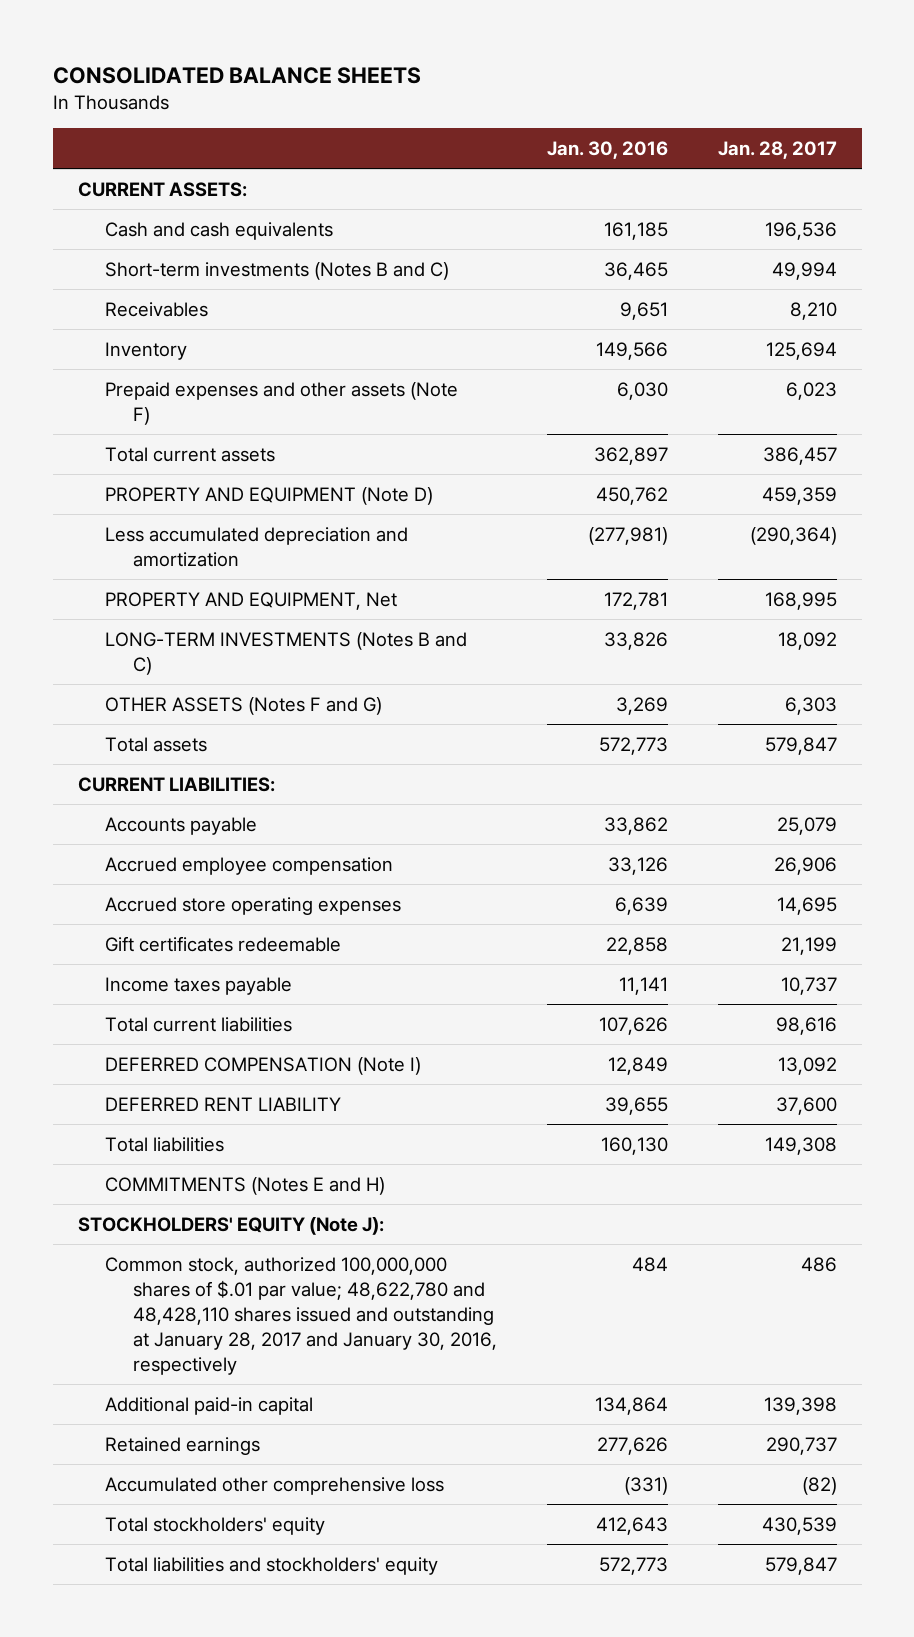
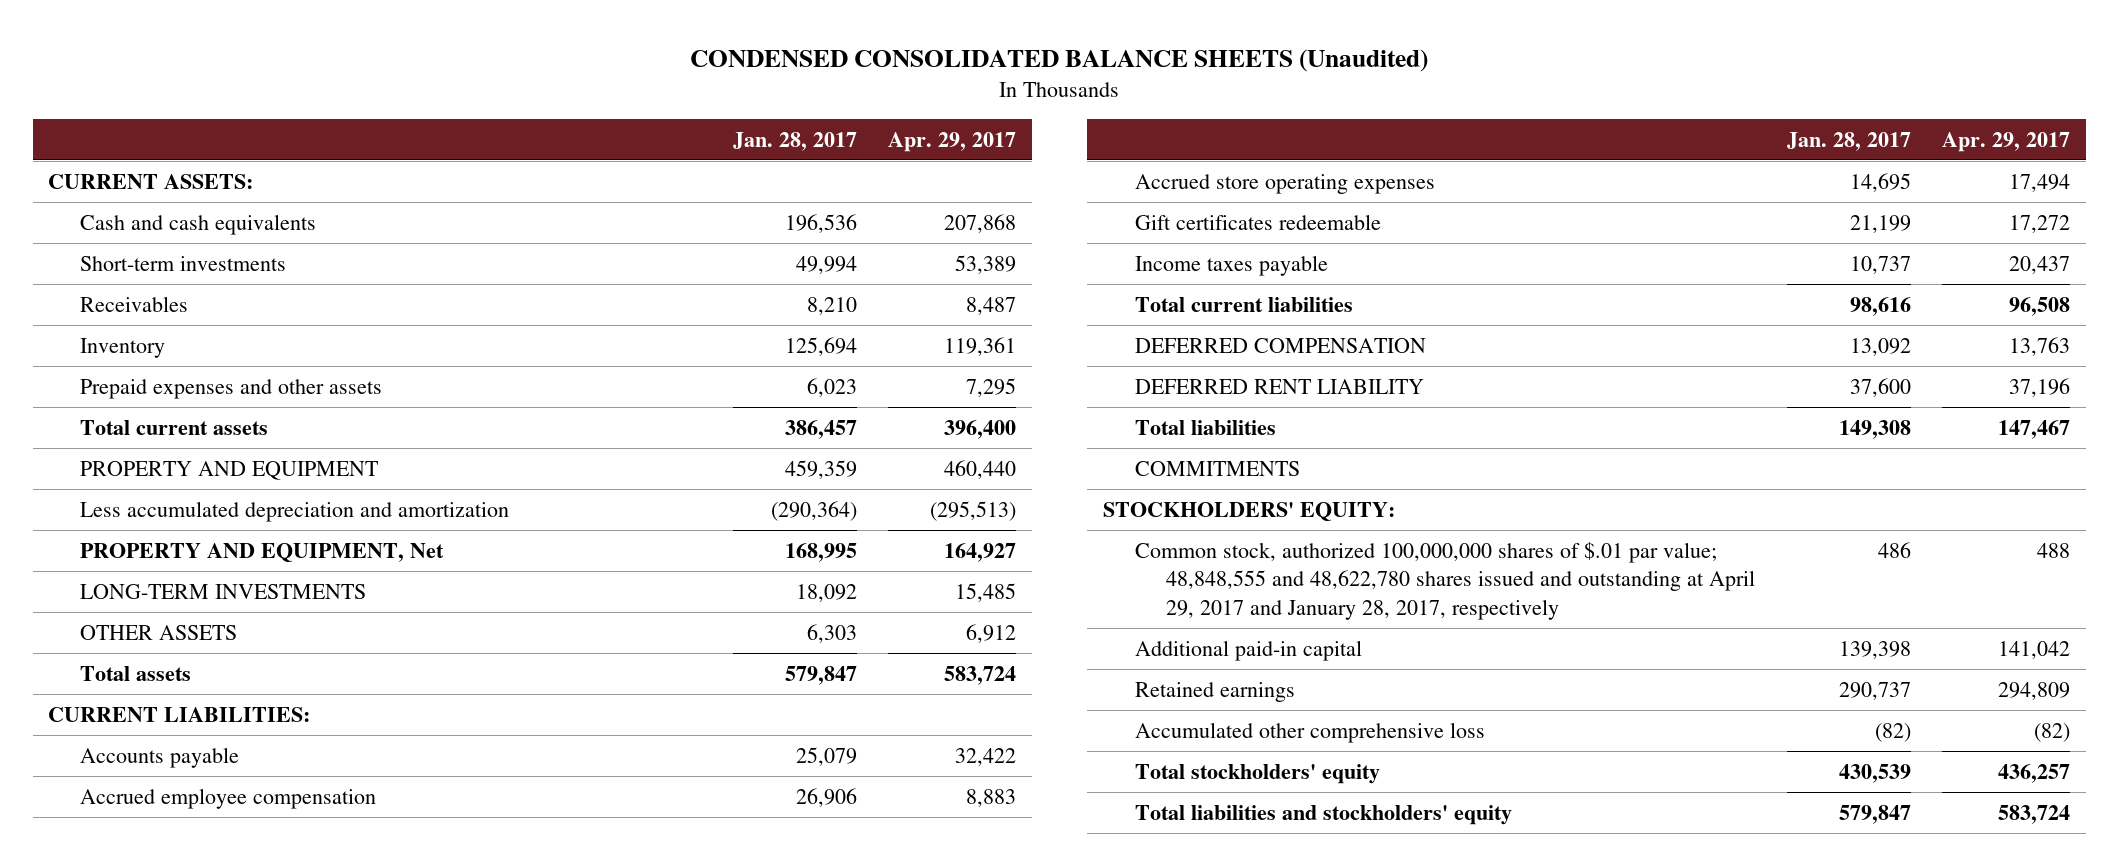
- CONSOLIDATED BALANCE SHEETS
+ CONDENSED CONSOLIDATED BALANCE SHEETS (Unaudited)
- | Jan. 30, 2016 | Jan. 28, 2017
+ | Jan. 28, 2017 | Apr. 29, 2017
- Short-term investments (Notes B and C) | 36,465 | 49,994
+ Short-term investments | 49,994 | 53,389
- Prepaid expenses and other assets (Note F) | 6,030 | 6,023
+ Prepaid expenses and other assets | 6,023 | 7,295
- PROPERTY AND EQUIPMENT (Note D) | 450,762 | 459,359
+ PROPERTY AND EQUIPMENT | 459,359 | 460,440
- LONG-TERM INVESTMENTS (Notes B and C) | 33,826 | 18,092
- OTHER ASSETS (Notes F and G) | 3,269 | 6,303
+ LONG-TERM INVESTMENTS | 18,092 | 15,485
+ OTHER ASSETS | 6,303 | 6,912
- DEFERRED COMPENSATION (Note I) | 12,849 | 13,092
+ DEFERRED COMPENSATION | 13,092 | 13,763
- COMMITMENTS (Notes E and H)
- STOCKHOLDERS' EQUITY (Note J):
- Common stock, authorized 100,000,000 shares of $.01 par value; 48,622,780 and 48,428,110 shares issued and outstanding at January 28, 2017 and January 30, 2016, respectively | 484 | 486
+ COMMITMENTS
+ STOCKHOLDERS' EQUITY:
+ Common stock, authorized 100,000,000 shares of $.01 par value; 48,848,555 and 48,622,780 shares issued and outstanding at April 29, 2017 and January 28, 2017, respectively | 486 | 488

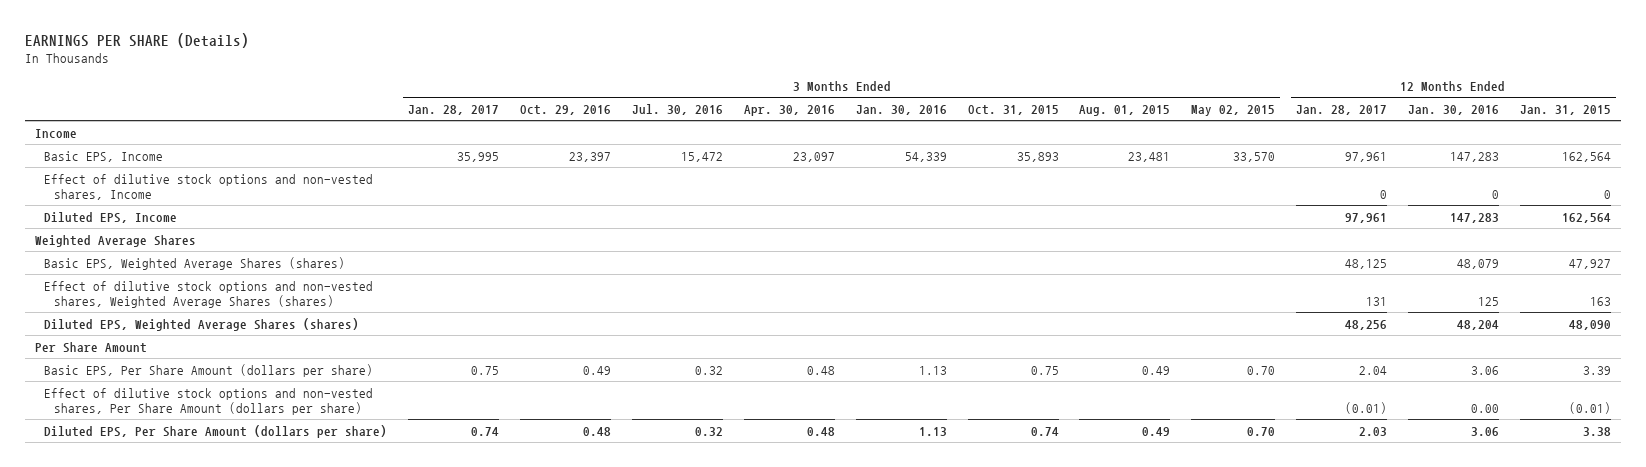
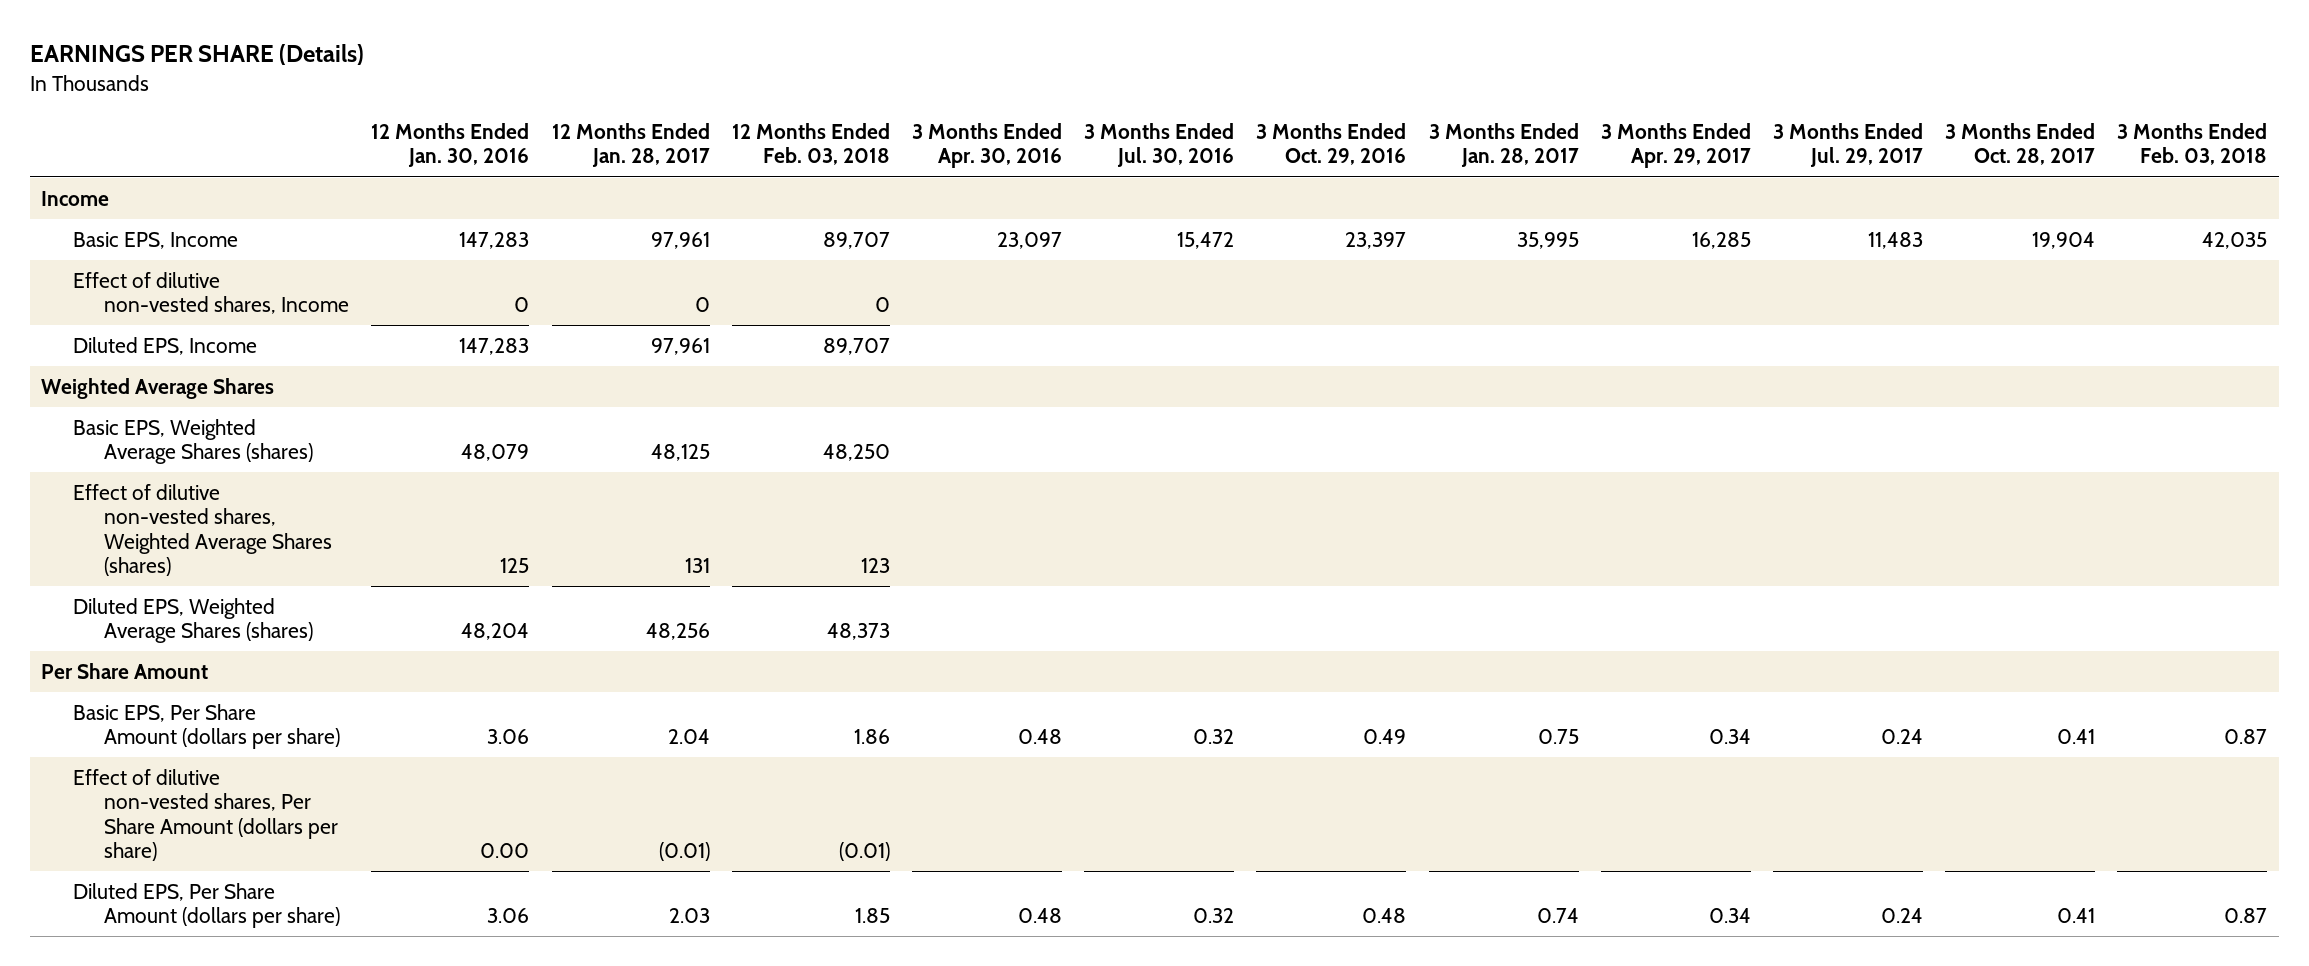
- | 3 Months Ended Jan. 28, 2017 | 3 Months Ended Oct. 29, 2016 | 3 Months Ended Jul. 30, 2016 | 3 Months Ended Apr. 30, 2016 | 3 Months Ended Jan. 30, 2016 | 3 Months Ended Oct. 31, 2015 | 3 Months Ended Aug. 01, 2015 | 3 Months Ended May 02, 2015 | 12 Months Ended Jan. 28, 2017 | 12 Months Ended Jan. 30, 2016 | 12 Months Ended Jan. 31, 2015
+ | 12 Months Ended Jan. 30, 2016 | 12 Months Ended Jan. 28, 2017 | 12 Months Ended Feb. 03, 2018 | 3 Months Ended Apr. 30, 2016 | 3 Months Ended Jul. 30, 2016 | 3 Months Ended Oct. 29, 2016 | 3 Months Ended Jan. 28, 2017 | 3 Months Ended Apr. 29, 2017 | 3 Months Ended Jul. 29, 2017 | 3 Months Ended Oct. 28, 2017 | 3 Months Ended Feb. 03, 2018
- Effect of dilutive stock options and non-vested shares, Income | | | | | | | | | 0 | 0 | 0
+ Effect of dilutive non-vested shares, Income | 0 | 0 | 0 | | | | | | | |
- Effect of dilutive stock options and non-vested shares, Weighted Average Shares (shares) | | | | | | | | | 131 | 125 | 163
+ Effect of dilutive non-vested shares, Weighted Average Shares (shares) | 125 | 131 | 123 | | | | | | | |
- Effect of dilutive stock options and non-vested shares, Per Share Amount (dollars per share) | | | | | | | | | (0.01) | 0.00 | (0.01)
+ Effect of dilutive non-vested shares, Per Share Amount (dollars per share) | 0.00 | (0.01) | (0.01) | | | | | | | |

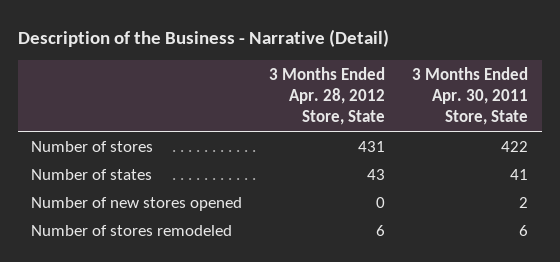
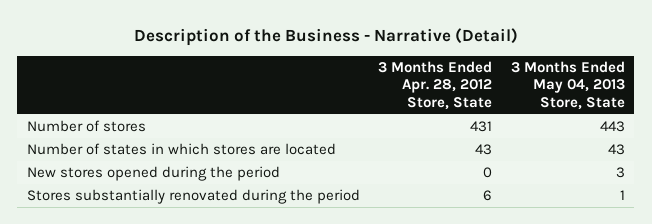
- | 3 Months Ended Apr. 28, 2012 Store, State | 3 Months Ended Apr. 30, 2011 Store, State
+ | 3 Months Ended Apr. 28, 2012 Store, State | 3 Months Ended May 04, 2013 Store, State
- Number of states | 43 | 41
- Number of new stores opened | 0 | 2
- Number of stores remodeled | 6 | 6
+ Number of states in which stores are located | 43 | 43
+ New stores opened during the period | 0 | 3
+ Stores substantially renovated during the period | 6 | 1

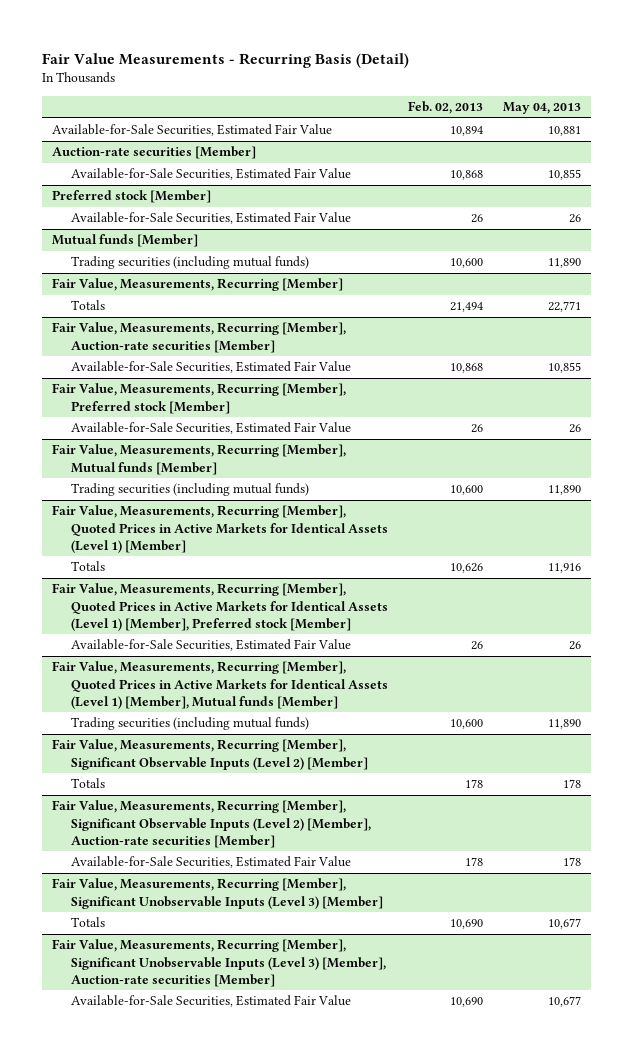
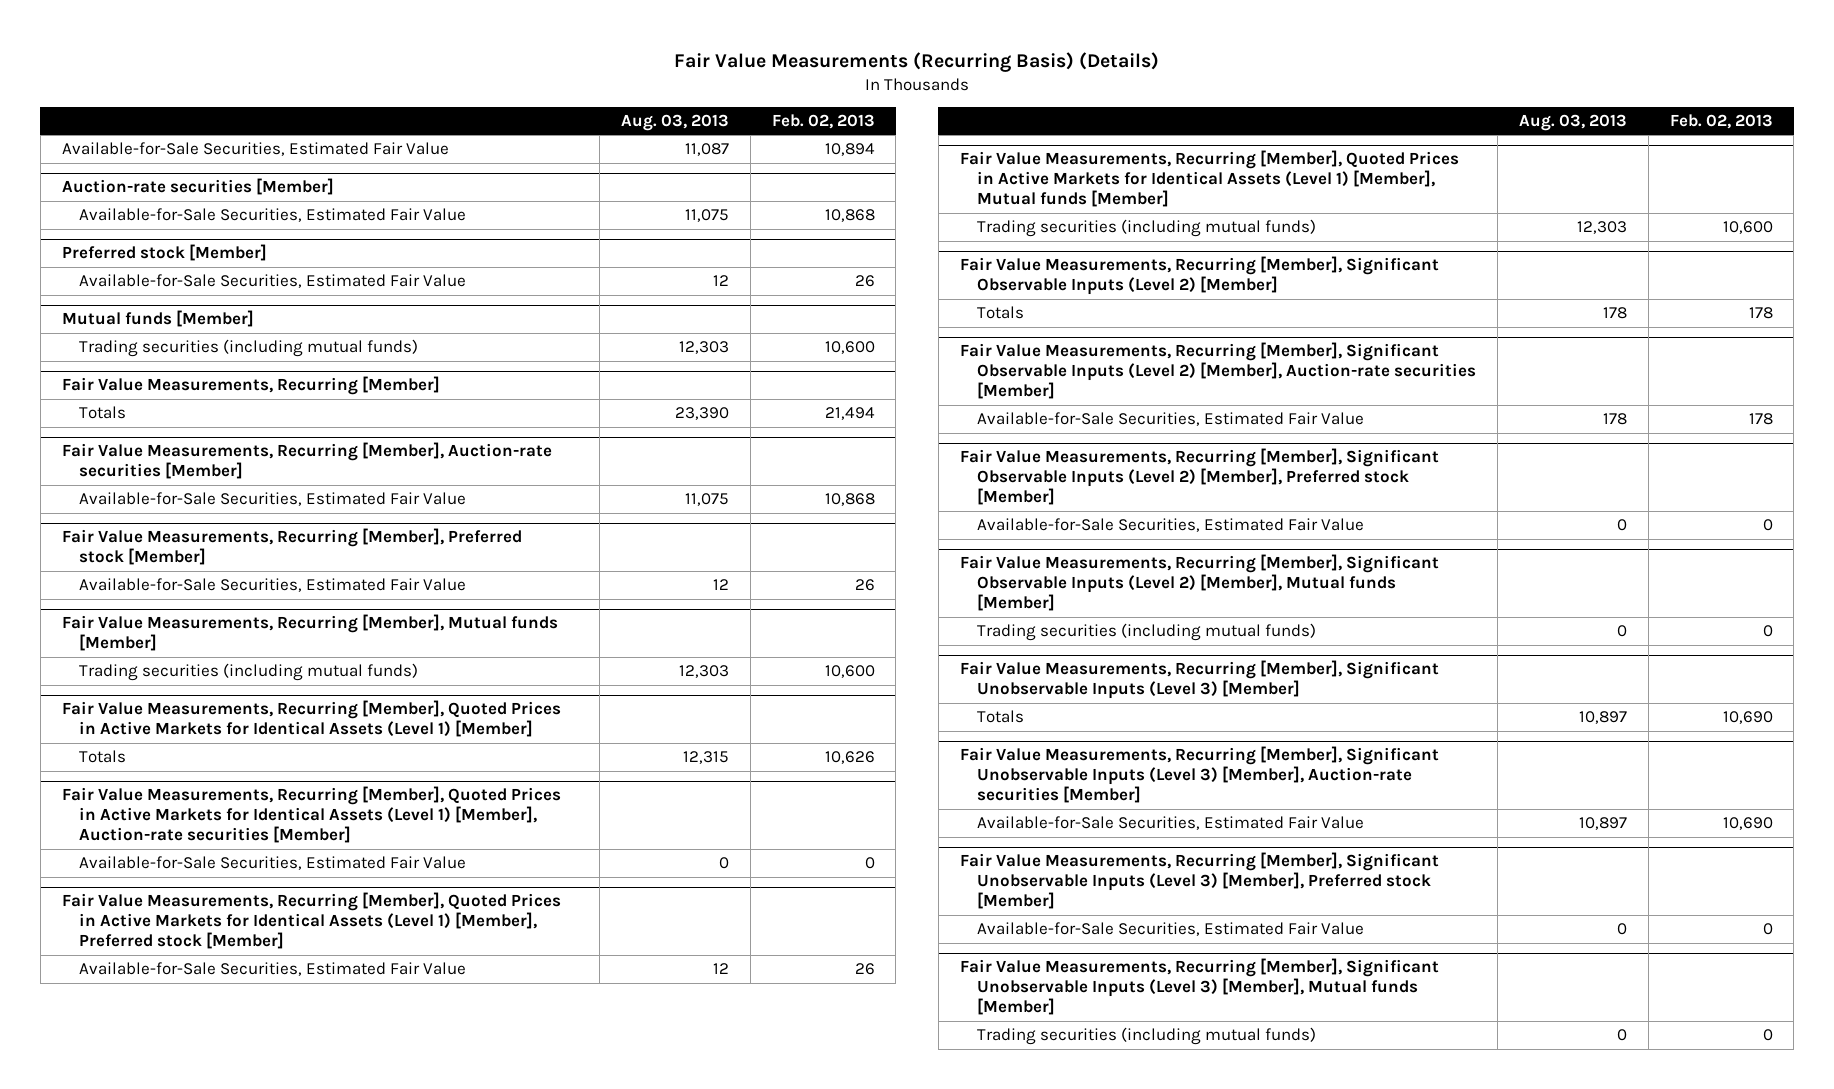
- Fair Value Measurements - Recurring Basis (Detail)
+ Fair Value Measurements (Recurring Basis) (Details)
- | Feb. 02, 2013 | May 04, 2013
+ | Aug. 03, 2013 | Feb. 02, 2013
- Fair Value, Measurements, Recurring [Member]
+ Fair Value Measurements, Recurring [Member]
- Fair Value, Measurements, Recurring [Member], Auction-rate securities [Member]
+ Fair Value Measurements, Recurring [Member], Auction-rate securities [Member]
- Fair Value, Measurements, Recurring [Member], Preferred stock [Member]
+ Fair Value Measurements, Recurring [Member], Preferred stock [Member]
- Fair Value, Measurements, Recurring [Member], Mutual funds [Member]
+ Fair Value Measurements, Recurring [Member], Mutual funds [Member]
- Fair Value, Measurements, Recurring [Member], Quoted Prices in Active Markets for Identical Assets (Level 1) [Member]
+ Fair Value Measurements, Recurring [Member], Quoted Prices in Active Markets for Identical Assets (Level 1) [Member]
- Fair Value, Measurements, Recurring [Member], Quoted Prices in Active Markets for Identical Assets (Level 1) [Member], Preferred stock [Member]
+ Fair Value Measurements, Recurring [Member], Quoted Prices in Active Markets for Identical Assets (Level 1) [Member], Auction-rate securities [Member]
+ Available-for-Sale Securities, Estimated Fair Value | 0 | 0
+ Fair Value Measurements, Recurring [Member], Quoted Prices in Active Markets for Identical Assets (Level 1) [Member], Preferred stock [Member]
- Fair Value, Measurements, Recurring [Member], Quoted Prices in Active Markets for Identical Assets (Level 1) [Member], Mutual funds [Member]
+ Fair Value Measurements, Recurring [Member], Quoted Prices in Active Markets for Identical Assets (Level 1) [Member], Mutual funds [Member]
- Fair Value, Measurements, Recurring [Member], Significant Observable Inputs (Level 2) [Member]
+ Fair Value Measurements, Recurring [Member], Significant Observable Inputs (Level 2) [Member]
- Fair Value, Measurements, Recurring [Member], Significant Observable Inputs (Level 2) [Member], Auction-rate securities [Member]
+ Fair Value Measurements, Recurring [Member], Significant Observable Inputs (Level 2) [Member], Auction-rate securities [Member]
- Fair Value, Measurements, Recurring [Member], Significant Unobservable Inputs (Level 3) [Member]
+ Fair Value Measurements, Recurring [Member], Significant Observable Inputs (Level 2) [Member], Preferred stock [Member]
+ Available-for-Sale Securities, Estimated Fair Value | 0 | 0
+ Fair Value Measurements, Recurring [Member], Significant Observable Inputs (Level 2) [Member], Mutual funds [Member]
+ Trading securities (including mutual funds) | 0 | 0
+ Fair Value Measurements, Recurring [Member], Significant Unobservable Inputs (Level 3) [Member]
- Fair Value, Measurements, Recurring [Member], Significant Unobservable Inputs (Level 3) [Member], Auction-rate securities [Member]
+ Fair Value Measurements, Recurring [Member], Significant Unobservable Inputs (Level 3) [Member], Auction-rate securities [Member]
+ Fair Value Measurements, Recurring [Member], Significant Unobservable Inputs (Level 3) [Member], Preferred stock [Member]
+ Available-for-Sale Securities, Estimated Fair Value | 0 | 0
+ Fair Value Measurements, Recurring [Member], Significant Unobservable Inputs (Level 3) [Member], Mutual funds [Member]
+ Trading securities (including mutual funds) | 0 | 0

